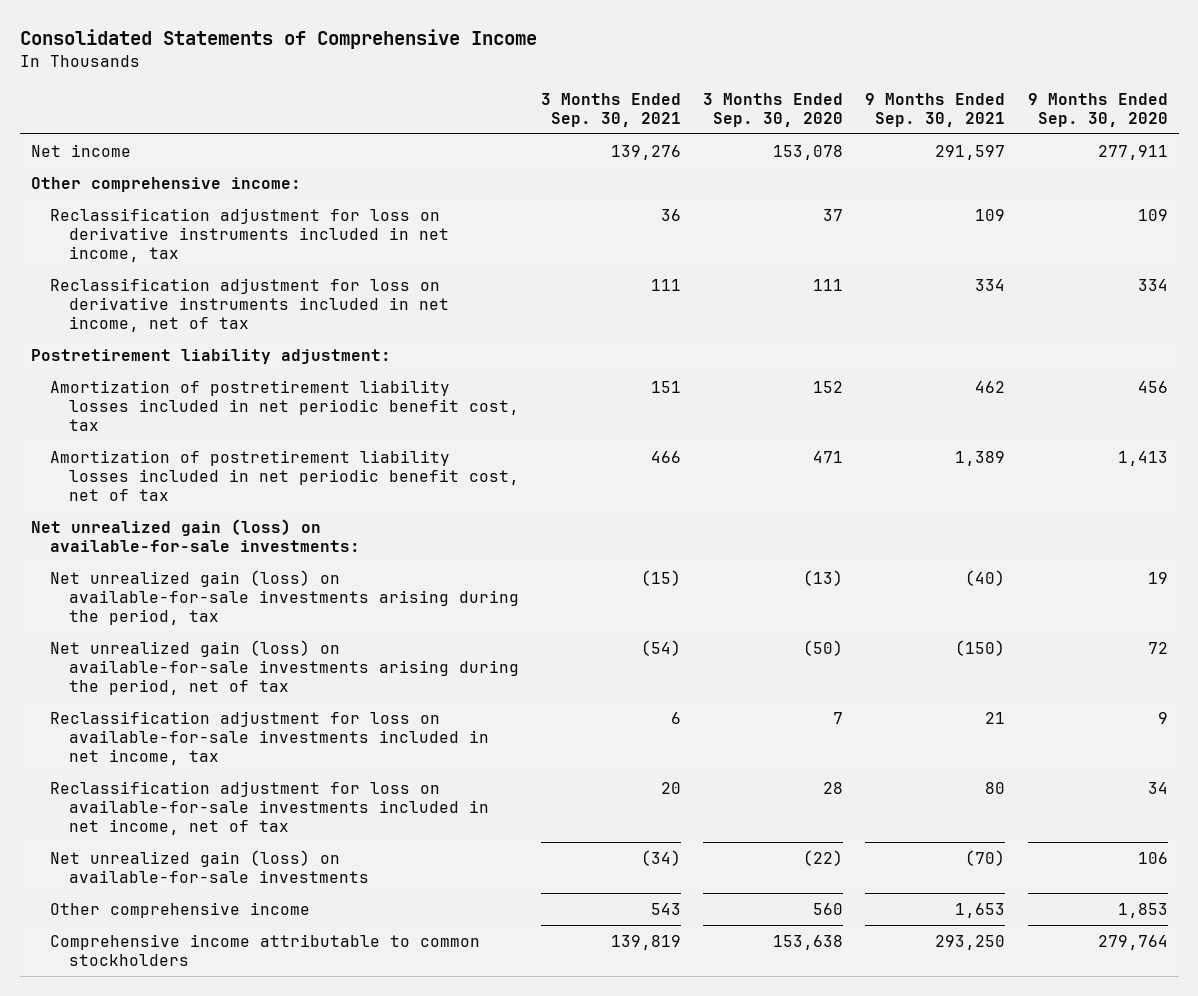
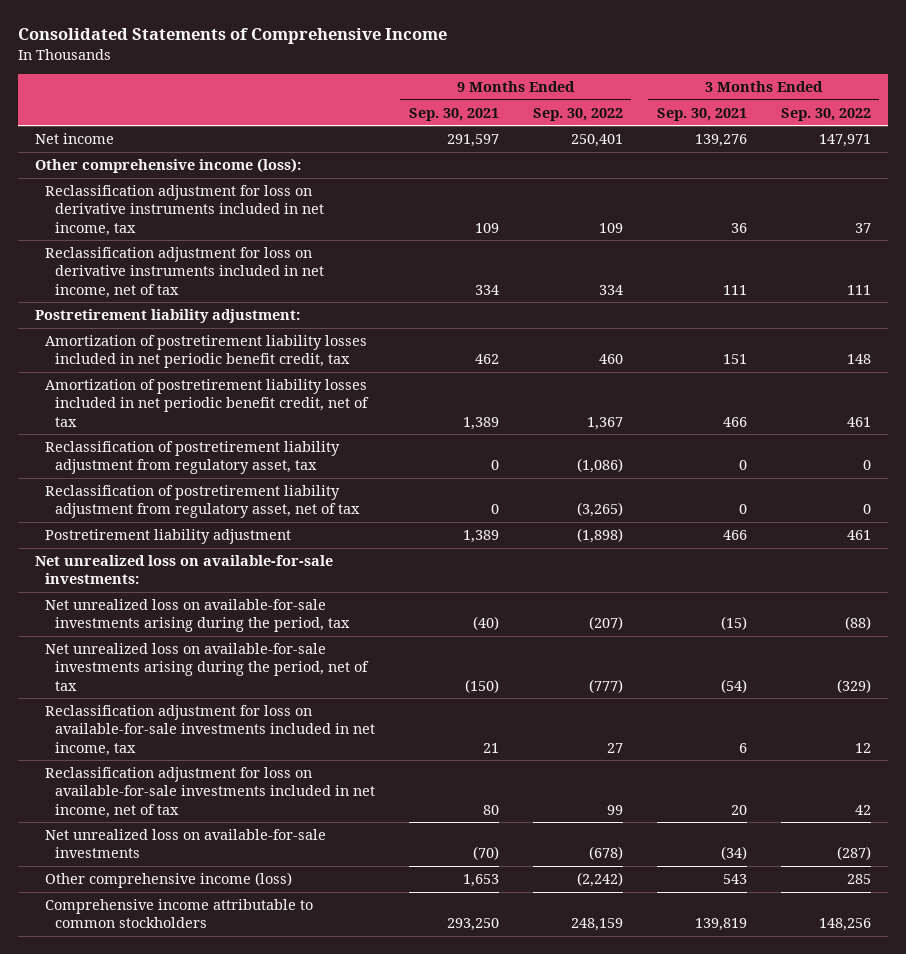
- | 3 Months Ended Sep. 30, 2021 | 3 Months Ended Sep. 30, 2020 | 9 Months Ended Sep. 30, 2021 | 9 Months Ended Sep. 30, 2020
+ | 9 Months Ended Sep. 30, 2021 | 9 Months Ended Sep. 30, 2022 | 3 Months Ended Sep. 30, 2021 | 3 Months Ended Sep. 30, 2022
- Other comprehensive income:
+ Other comprehensive income (loss):
- Amortization of postretirement liability losses included in net periodic benefit cost, tax | 151 | 152 | 462 | 456
- Amortization of postretirement liability losses included in net periodic benefit cost, net of tax | 466 | 471 | 1,389 | 1,413
- Net unrealized gain (loss) on available-for-sale investments:
- Net unrealized gain (loss) on available-for-sale investments arising during the period, tax | (15) | (13) | (40) | 19
- Net unrealized gain (loss) on available-for-sale investments arising during the period, net of tax | (54) | (50) | (150) | 72
+ Amortization of postretirement liability losses included in net periodic benefit credit, tax | 462 | 460 | 151 | 148
+ Amortization of postretirement liability losses included in net periodic benefit credit, net of tax | 1,389 | 1,367 | 466 | 461
+ Reclassification of postretirement liability adjustment from regulatory asset, tax | 0 | (1,086) | 0 | 0
+ Reclassification of postretirement liability adjustment from regulatory asset, net of tax | 0 | (3,265) | 0 | 0
+ Postretirement liability adjustment | 1,389 | (1,898) | 466 | 461
+ Net unrealized loss on available-for-sale investments:
+ Net unrealized loss on available-for-sale investments arising during the period, tax | (40) | (207) | (15) | (88)
+ Net unrealized loss on available-for-sale investments arising during the period, net of tax | (150) | (777) | (54) | (329)
- Net unrealized gain (loss) on available-for-sale investments | (34) | (22) | (70) | 106
- Other comprehensive income | 543 | 560 | 1,653 | 1,853
+ Net unrealized loss on available-for-sale investments | (70) | (678) | (34) | (287)
+ Other comprehensive income (loss) | 1,653 | (2,242) | 543 | 285

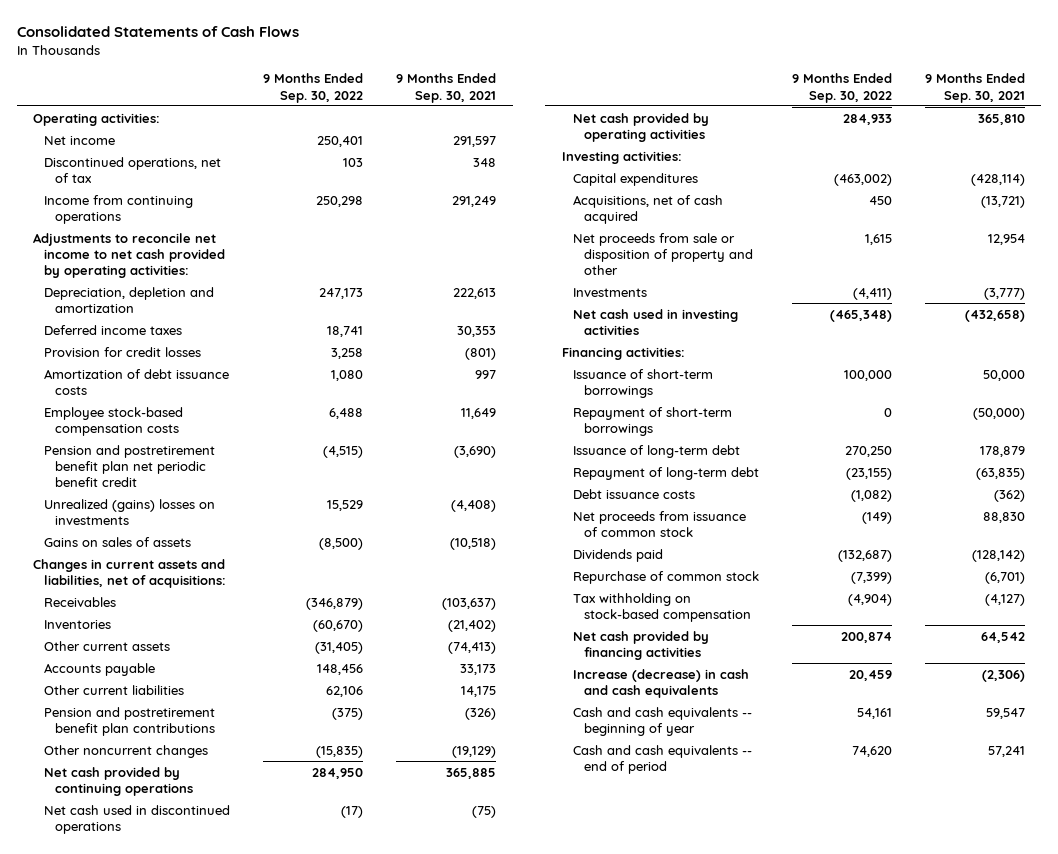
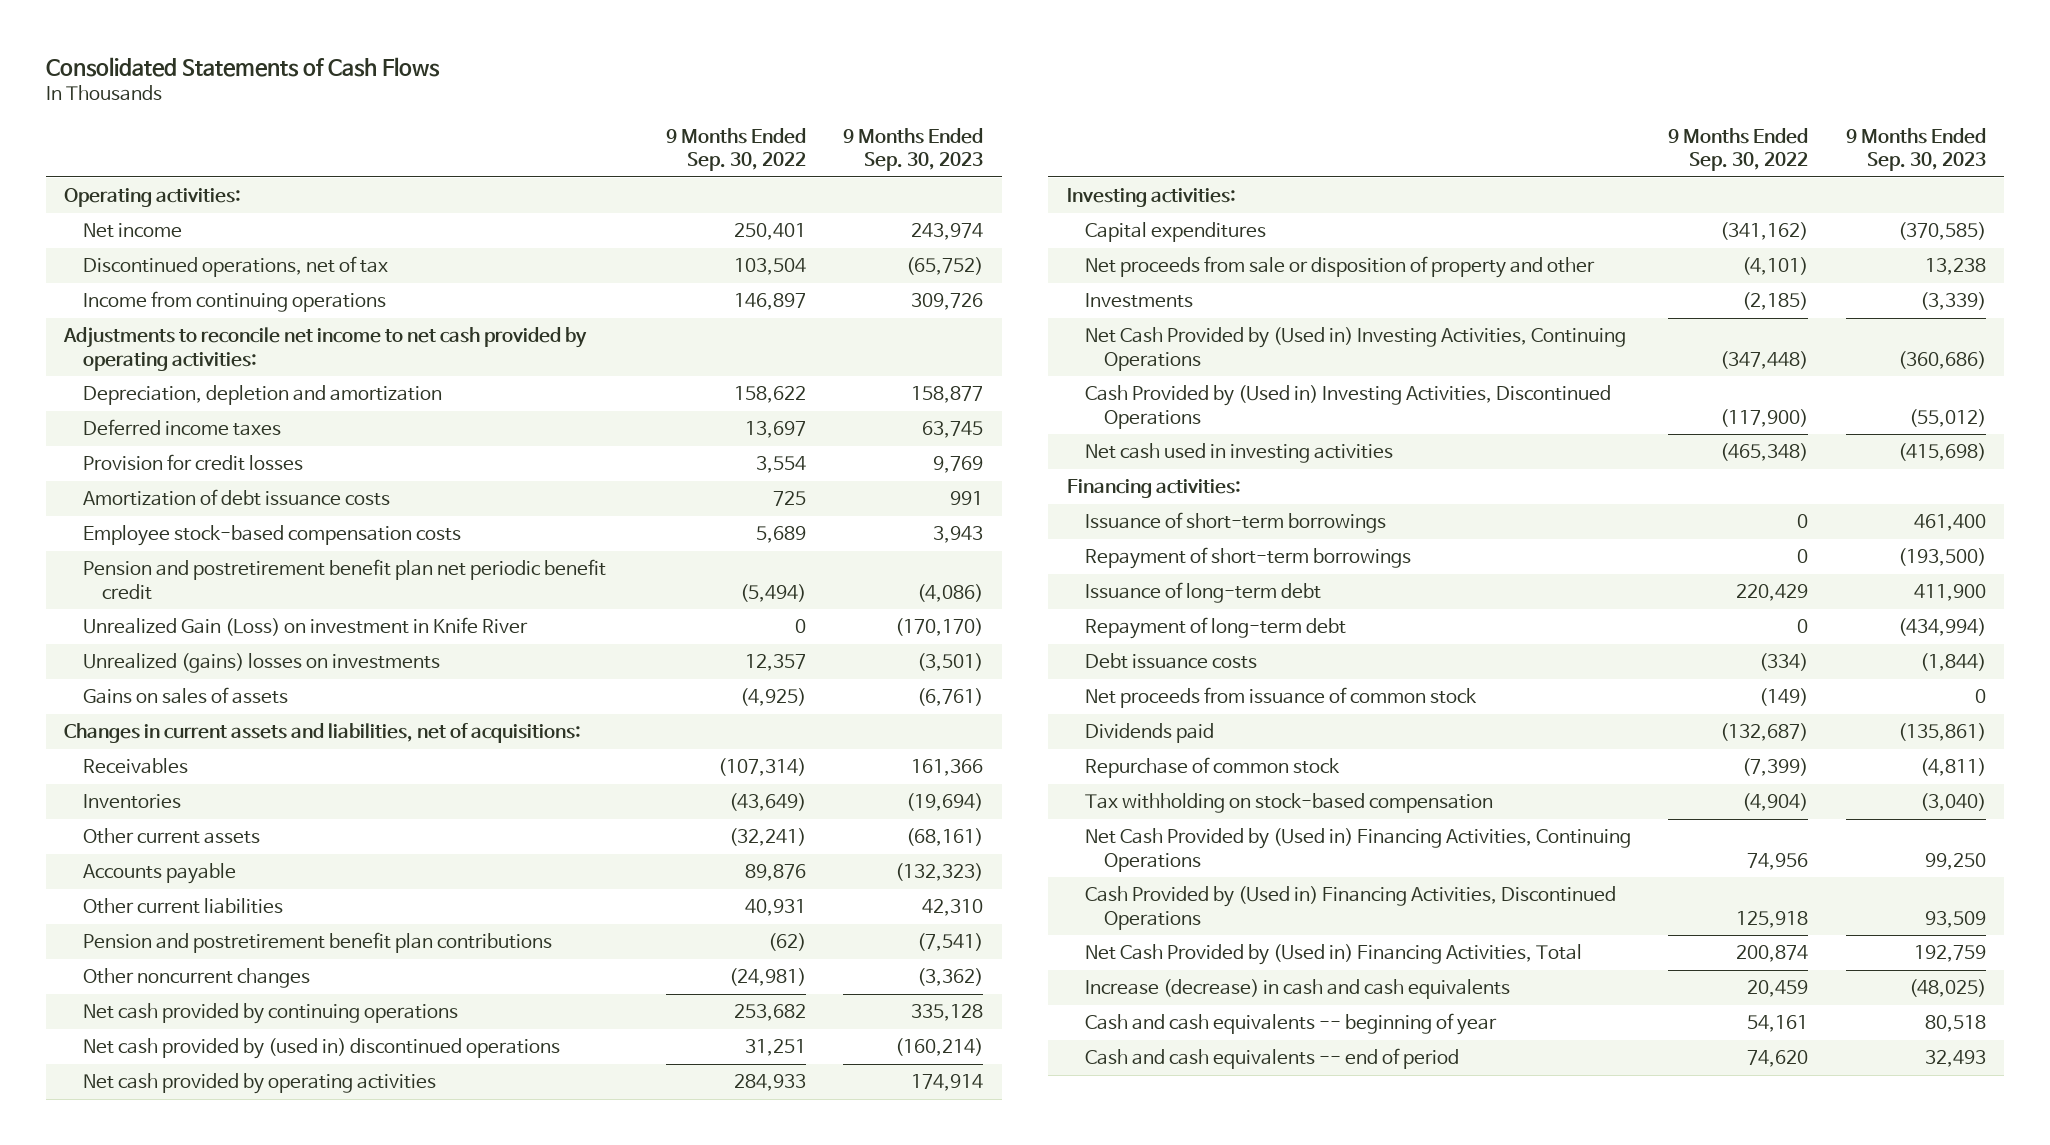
- | 9 Months Ended Sep. 30, 2022 | 9 Months Ended Sep. 30, 2021
+ | 9 Months Ended Sep. 30, 2022 | 9 Months Ended Sep. 30, 2023
- Discontinued operations, net of tax | 103 | 348
- Income from continuing operations | 250,298 | 291,249
+ Discontinued operations, net of tax | 103,504 | (65,752)
+ Income from continuing operations | 146,897 | 309,726
- Depreciation, depletion and amortization | 247,173 | 222,613
- Deferred income taxes | 18,741 | 30,353
- Provision for credit losses | 3,258 | (801)
- Amortization of debt issuance costs | 1,080 | 997
- Employee stock-based compensation costs | 6,488 | 11,649
- Pension and postretirement benefit plan net periodic benefit credit | (4,515) | (3,690)
- Unrealized (gains) losses on investments | 15,529 | (4,408)
- Gains on sales of assets | (8,500) | (10,518)
+ Depreciation, depletion and amortization | 158,622 | 158,877
+ Deferred income taxes | 13,697 | 63,745
+ Provision for credit losses | 3,554 | 9,769
+ Amortization of debt issuance costs | 725 | 991
+ Employee stock-based compensation costs | 5,689 | 3,943
+ Pension and postretirement benefit plan net periodic benefit credit | (5,494) | (4,086)
+ Unrealized Gain (Loss) on investment in Knife River | 0 | (170,170)
+ Unrealized (gains) losses on investments | 12,357 | (3,501)
+ Gains on sales of assets | (4,925) | (6,761)
- Receivables | (346,879) | (103,637)
- Inventories | (60,670) | (21,402)
- Other current assets | (31,405) | (74,413)
- Accounts payable | 148,456 | 33,173
- Other current liabilities | 62,106 | 14,175
- Pension and postretirement benefit plan contributions | (375) | (326)
- Other noncurrent changes | (15,835) | (19,129)
- Net cash provided by continuing operations | 284,950 | 365,885
- Net cash used in discontinued operations | (17) | (75)
+ Receivables | (107,314) | 161,366
+ Inventories | (43,649) | (19,694)
+ Other current assets | (32,241) | (68,161)
+ Accounts payable | 89,876 | (132,323)
+ Other current liabilities | 40,931 | 42,310
+ Pension and postretirement benefit plan contributions | (62) | (7,541)
+ Other noncurrent changes | (24,981) | (3,362)
+ Net cash provided by continuing operations | 253,682 | 335,128
+ Net cash provided by (used in) discontinued operations | 31,251 | (160,214)
- Capital expenditures | (463,002) | (428,114)
- Acquisitions, net of cash acquired | 450 | (13,721)
- Net proceeds from sale or disposition of property and other | 1,615 | 12,954
- Investments | (4,411) | (3,777)
+ Capital expenditures | (341,162) | (370,585)
+ Net proceeds from sale or disposition of property and other | (4,101) | 13,238
+ Investments | (2,185) | (3,339)
+ Net Cash Provided by (Used in) Investing Activities, Continuing Operations | (347,448) | (360,686)
+ Cash Provided by (Used in) Investing Activities, Discontinued Operations | (117,900) | (55,012)
- Issuance of short-term borrowings | 100,000 | 50,000
+ Issuance of short-term borrowings | 0 | 461,400
- Issuance of long-term debt | 270,250 | 178,879
- Repayment of long-term debt | (23,155) | (63,835)
- Debt issuance costs | (1,082) | (362)
+ Issuance of long-term debt | 220,429 | 411,900
+ Repayment of long-term debt | 0 | (434,994)
+ Debt issuance costs | (334) | (1,844)
- Net cash provided by financing activities | 200,874 | 64,542
+ Net Cash Provided by (Used in) Financing Activities, Continuing Operations | 74,956 | 99,250
+ Cash Provided by (Used in) Financing Activities, Discontinued Operations | 125,918 | 93,509
+ Net Cash Provided by (Used in) Financing Activities, Total | 200,874 | 192,759

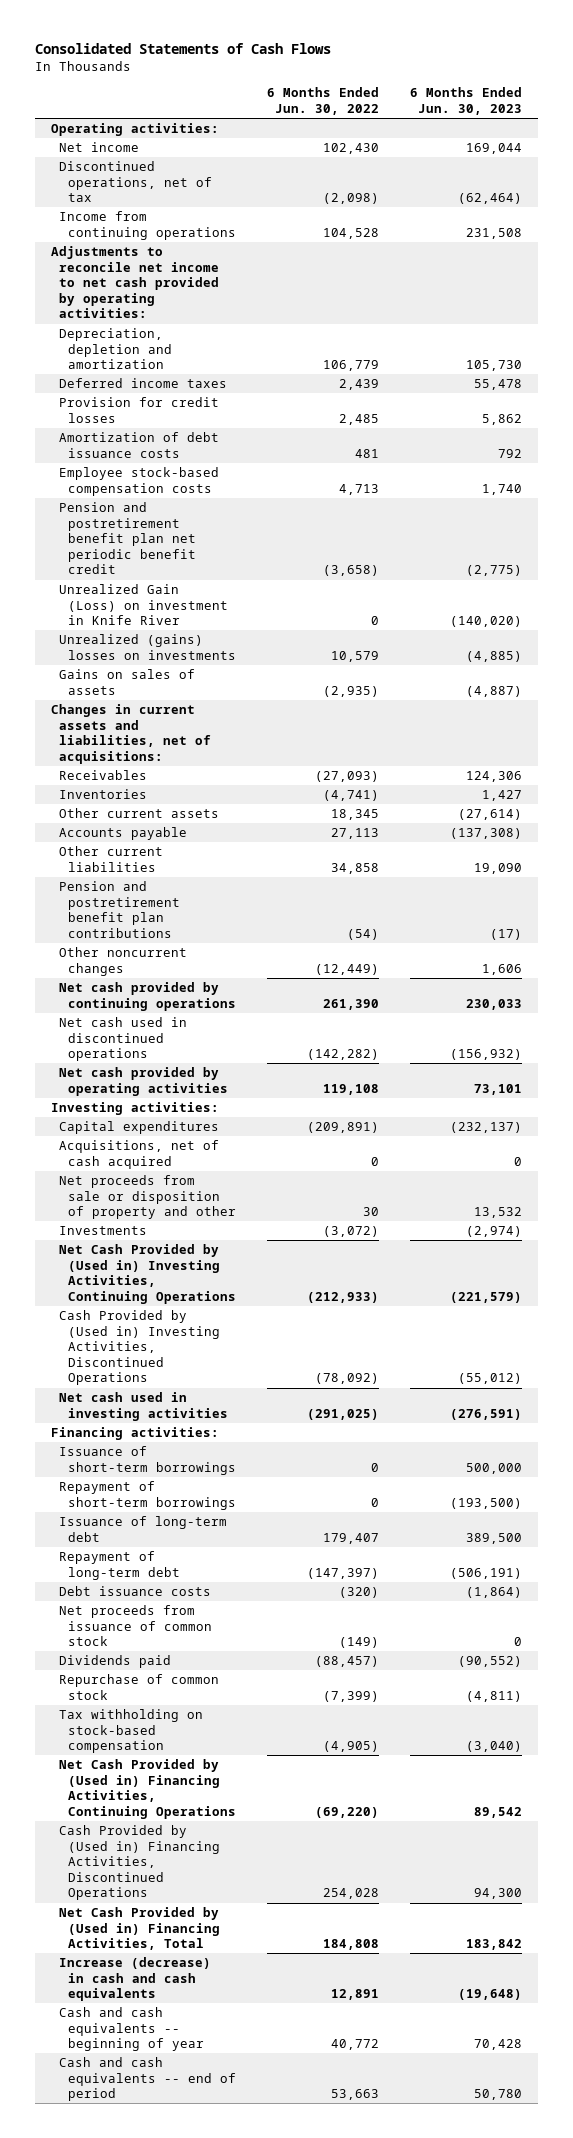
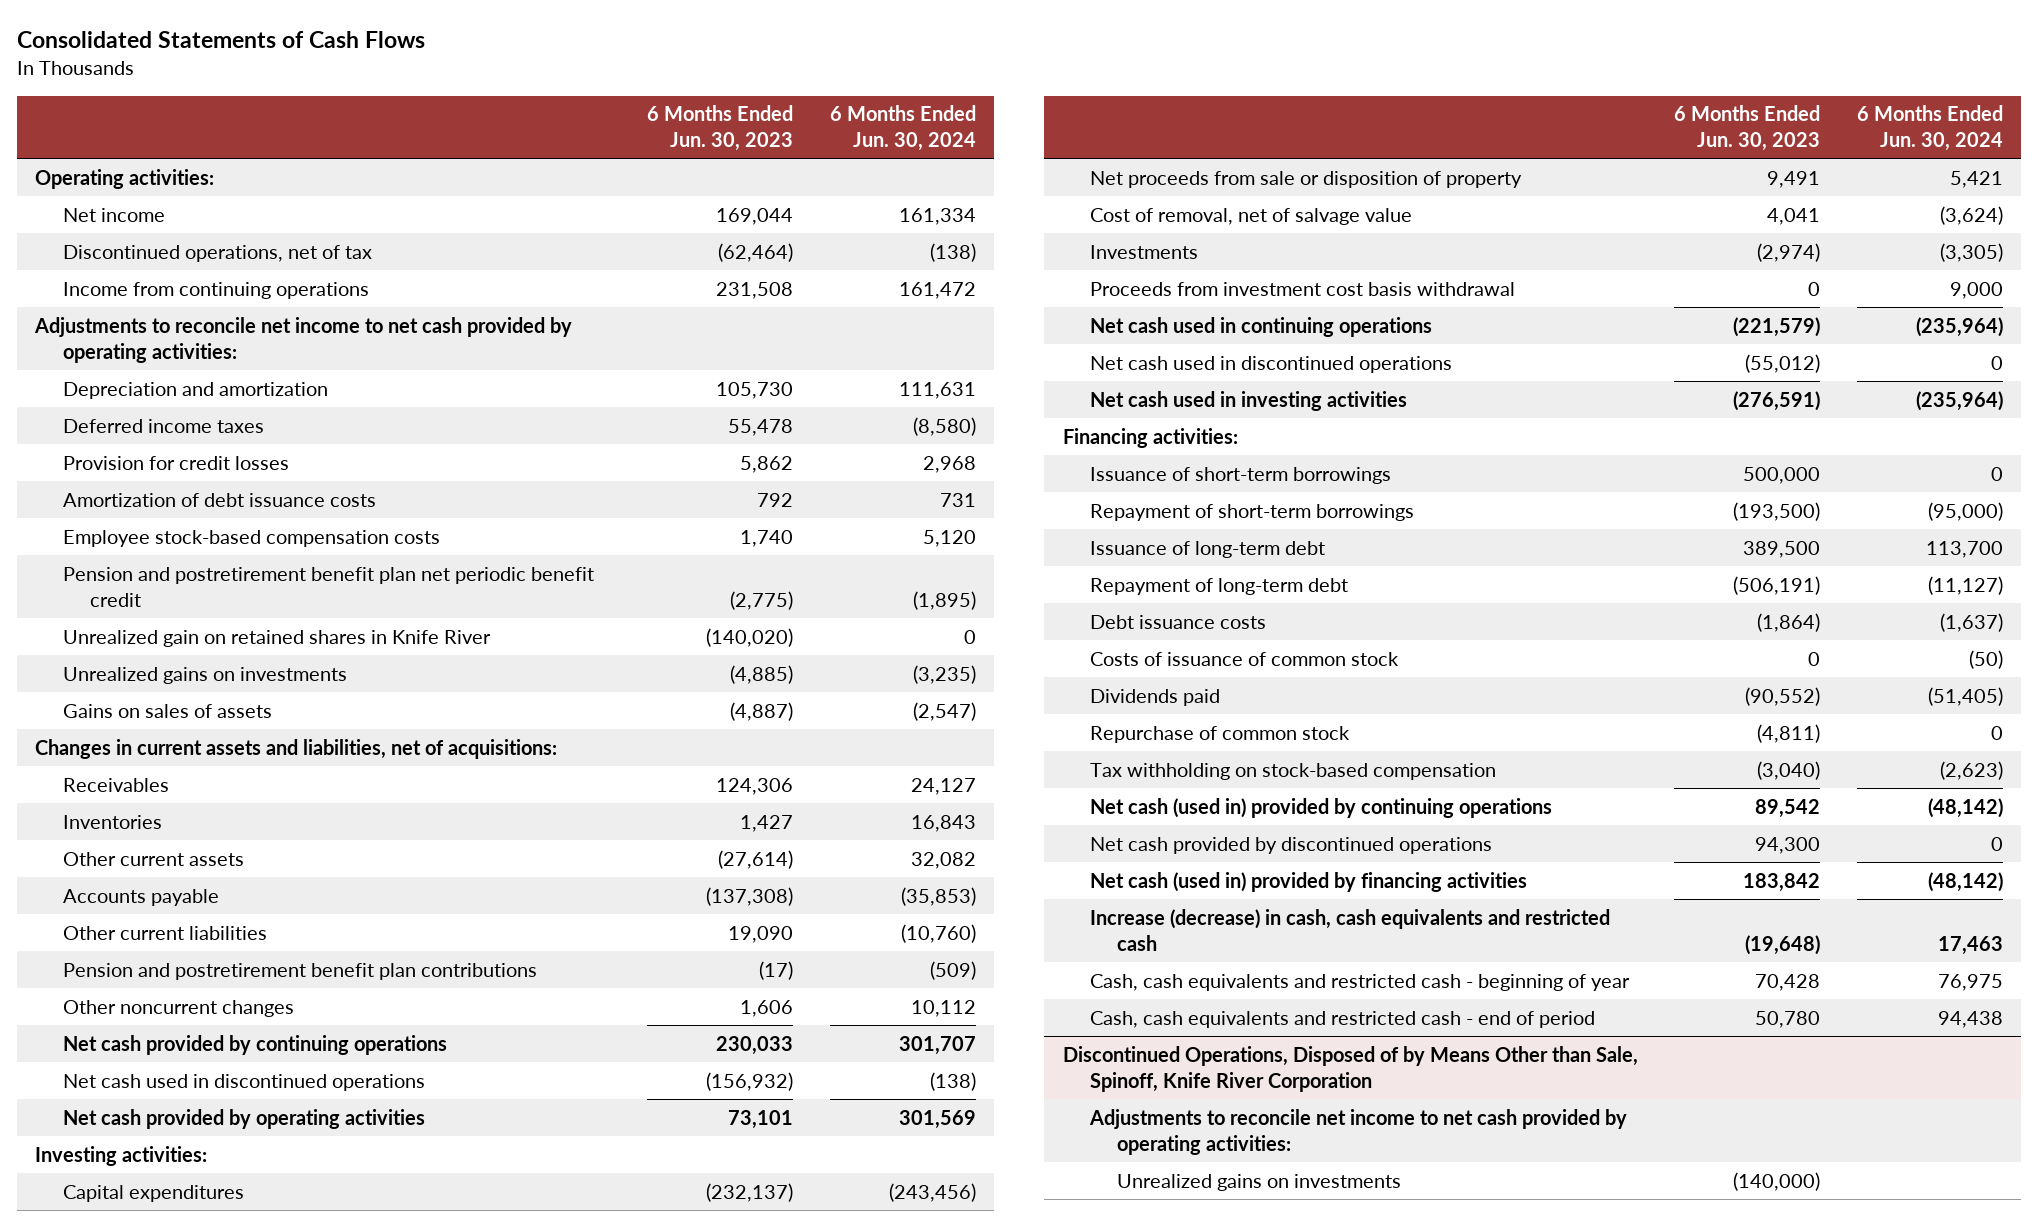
- | 6 Months Ended Jun. 30, 2022 | 6 Months Ended Jun. 30, 2023
+ | 6 Months Ended Jun. 30, 2023 | 6 Months Ended Jun. 30, 2024
- Depreciation, depletion and amortization | 106,779 | 105,730
+ Depreciation and amortization | 105,730 | 111,631
- Unrealized Gain (Loss) on investment in Knife River | 0 | (140,020)
- Unrealized (gains) losses on investments | 10,579 | (4,885)
+ Unrealized gain on retained shares in Knife River | (140,020) | 0
+ Unrealized gains on investments | (4,885) | (3,235)
- Acquisitions, net of cash acquired | 0 | 0
- Net proceeds from sale or disposition of property and other | 30 | 13,532
+ Net proceeds from sale or disposition of property | 9,491 | 5,421
+ Cost of removal, net of salvage value | 4,041 | (3,624)
- Net Cash Provided by (Used in) Investing Activities, Continuing Operations | (212,933) | (221,579)
- Cash Provided by (Used in) Investing Activities, Discontinued Operations | (78,092) | (55,012)
+ Proceeds from investment cost basis withdrawal | 0 | 9,000
+ Net cash used in continuing operations | (221,579) | (235,964)
+ Net cash used in discontinued operations | (55,012) | 0
- Net proceeds from issuance of common stock | (149) | 0
+ Costs of issuance of common stock | 0 | (50)
- Net Cash Provided by (Used in) Financing Activities, Continuing Operations | (69,220) | 89,542
- Cash Provided by (Used in) Financing Activities, Discontinued Operations | 254,028 | 94,300
- Net Cash Provided by (Used in) Financing Activities, Total | 184,808 | 183,842
- Increase (decrease) in cash and cash equivalents | 12,891 | (19,648)
- Cash and cash equivalents -- beginning of year | 40,772 | 70,428
- Cash and cash equivalents -- end of period | 53,663 | 50,780
+ Net cash (used in) provided by continuing operations | 89,542 | (48,142)
+ Net cash provided by discontinued operations | 94,300 | 0
+ Net cash (used in) provided by financing activities | 183,842 | (48,142)
+ Increase (decrease) in cash, cash equivalents and restricted cash | (19,648) | 17,463
+ Cash, cash equivalents and restricted cash - beginning of year | 70,428 | 76,975
+ Cash, cash equivalents and restricted cash - end of period | 50,780 | 94,438
+ Discontinued Operations, Disposed of by Means Other than Sale, Spinoff, Knife River Corporation
+ Adjustments to reconcile net income to net cash provided by operating activities:
+ Unrealized gains on investments | (140,000) |

